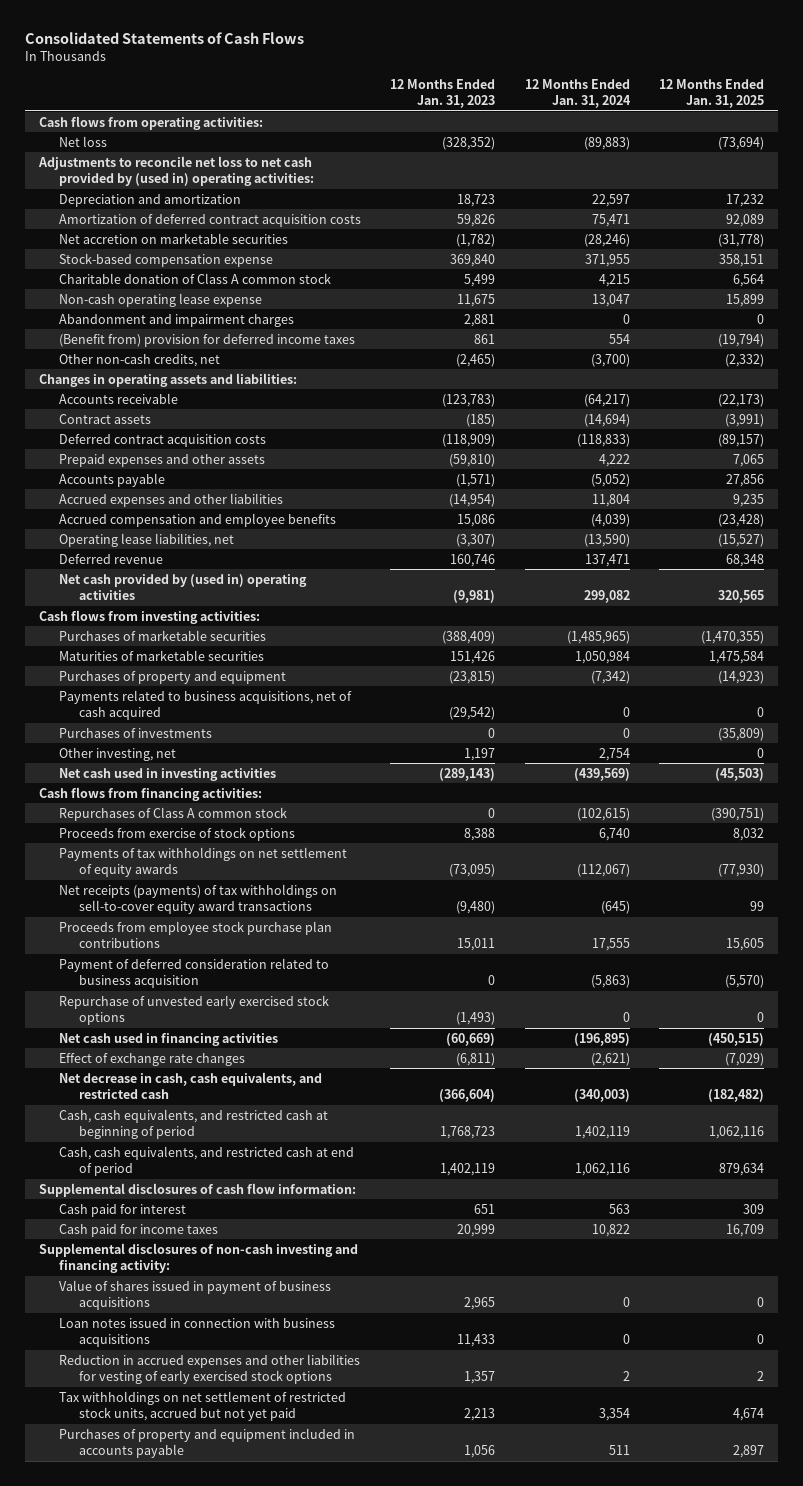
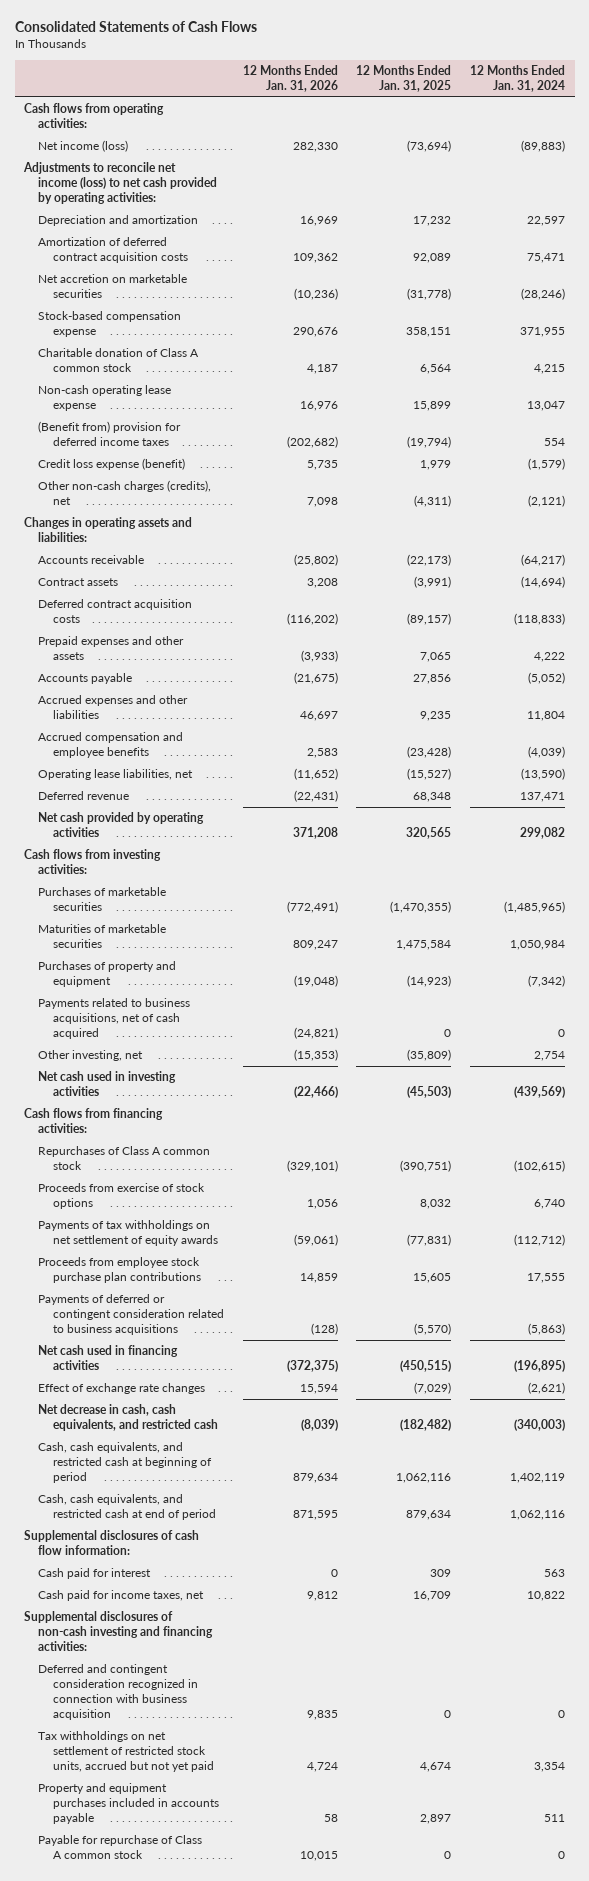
- | 12 Months Ended Jan. 31, 2023 | 12 Months Ended Jan. 31, 2024 | 12 Months Ended Jan. 31, 2025
+ | 12 Months Ended Jan. 31, 2026 | 12 Months Ended Jan. 31, 2025 | 12 Months Ended Jan. 31, 2024
- Net loss | (328,352) | (89,883) | (73,694)
- Adjustments to reconcile net loss to net cash provided by (used in) operating activities:
+ Net income (loss) | 282,330 | (73,694) | (89,883)
+ Adjustments to reconcile net income (loss) to net cash provided by operating activities:
- Abandonment and impairment charges | 2,881 | 0 | 0
- Other non-cash credits, net | (2,465) | (3,700) | (2,332)
+ Credit loss expense (benefit) | 5,735 | 1,979 | (1,579)
+ Other non-cash charges (credits), net | 7,098 | (4,311) | (2,121)
- Net cash provided by (used in) operating activities | (9,981) | 299,082 | 320,565
+ Net cash provided by operating activities | 371,208 | 320,565 | 299,082
- Purchases of investments | 0 | 0 | (35,809)
- Other investing, net | 1,197 | 2,754 | 0
+ Other investing, net | (15,353) | (35,809) | 2,754
- Payments of tax withholdings on net settlement of equity awards | (73,095) | (112,067) | (77,930)
- Net receipts (payments) of tax withholdings on sell-to-cover equity award transactions | (9,480) | (645) | 99
+ Payments of tax withholdings on net settlement of equity awards | (59,061) | (77,831) | (112,712)
- Payment of deferred consideration related to business acquisition | 0 | (5,863) | (5,570)
- Repurchase of unvested early exercised stock options | (1,493) | 0 | 0
+ Payments of deferred or contingent consideration related to business acquisitions | (128) | (5,570) | (5,863)
- Cash paid for income taxes | 20,999 | 10,822 | 16,709
- Supplemental disclosures of non-cash investing and financing activity:
- Value of shares issued in payment of business acquisitions | 2,965 | 0 | 0
- Loan notes issued in connection with business acquisitions | 11,433 | 0 | 0
- Reduction in accrued expenses and other liabilities for vesting of early exercised stock options | 1,357 | 2 | 2
+ Cash paid for income taxes, net | 9,812 | 16,709 | 10,822
+ Supplemental disclosures of non-cash investing and financing activities:
+ Deferred and contingent consideration recognized in connection with business acquisition | 9,835 | 0 | 0
- Purchases of property and equipment included in accounts payable | 1,056 | 511 | 2,897
+ Property and equipment purchases included in accounts payable | 58 | 2,897 | 511
+ Payable for repurchase of Class A common stock | 10,015 | 0 | 0

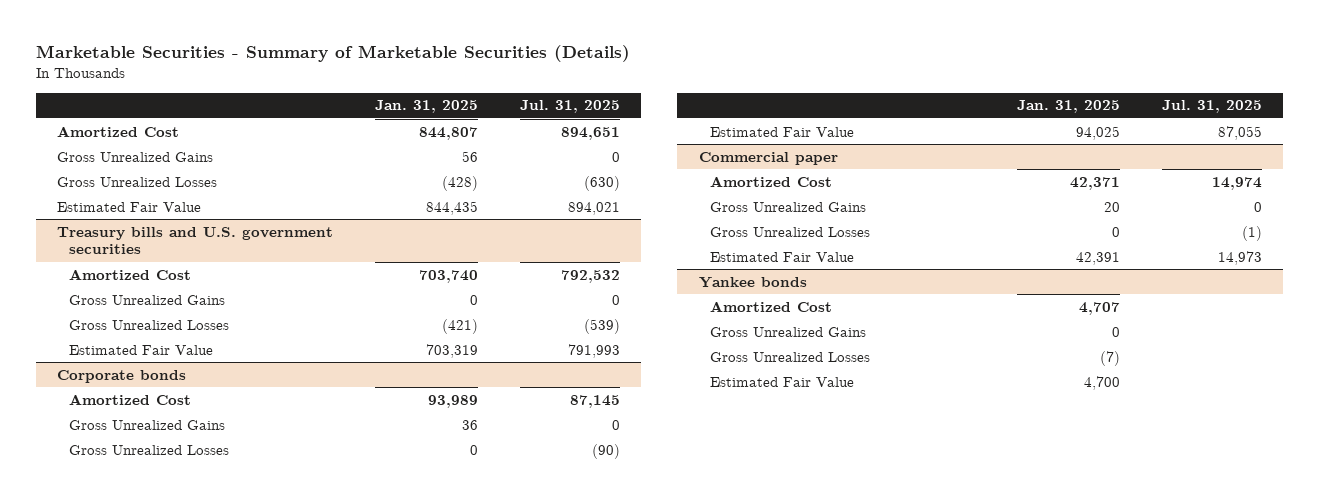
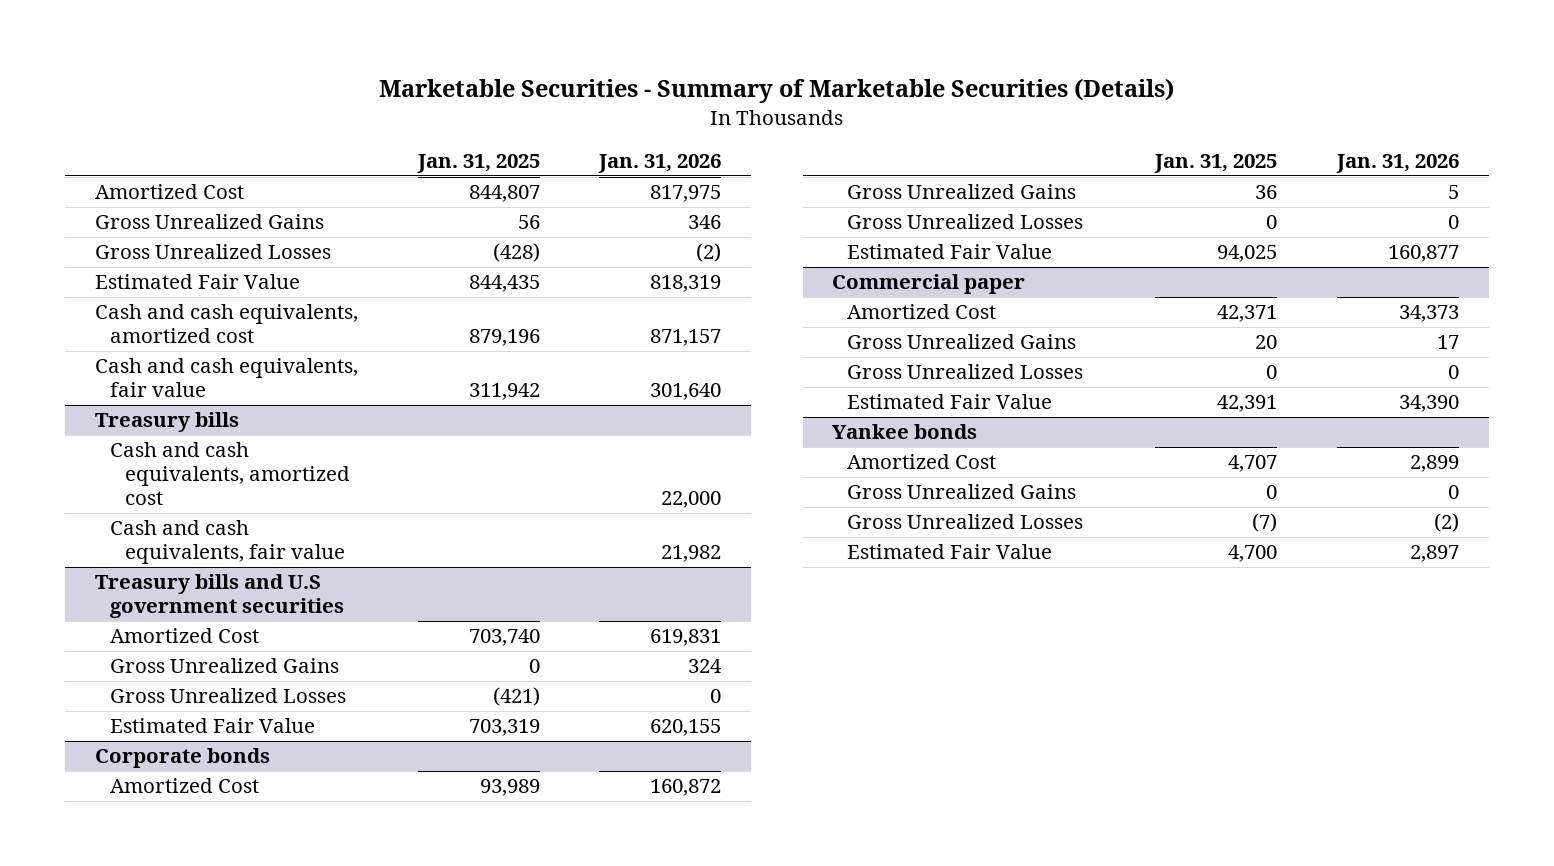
- | Jan. 31, 2025 | Jul. 31, 2025
+ | Jan. 31, 2025 | Jan. 31, 2026
- Treasury bills and U.S. government securities
+ Cash and cash equivalents, amortized cost | 879,196 | 871,157
+ Cash and cash equivalents, fair value | 311,942 | 301,640
+ Treasury bills
+ Cash and cash equivalents, amortized cost | | 22,000
+ Cash and cash equivalents, fair value | | 21,982
+ Treasury bills and U.S government securities

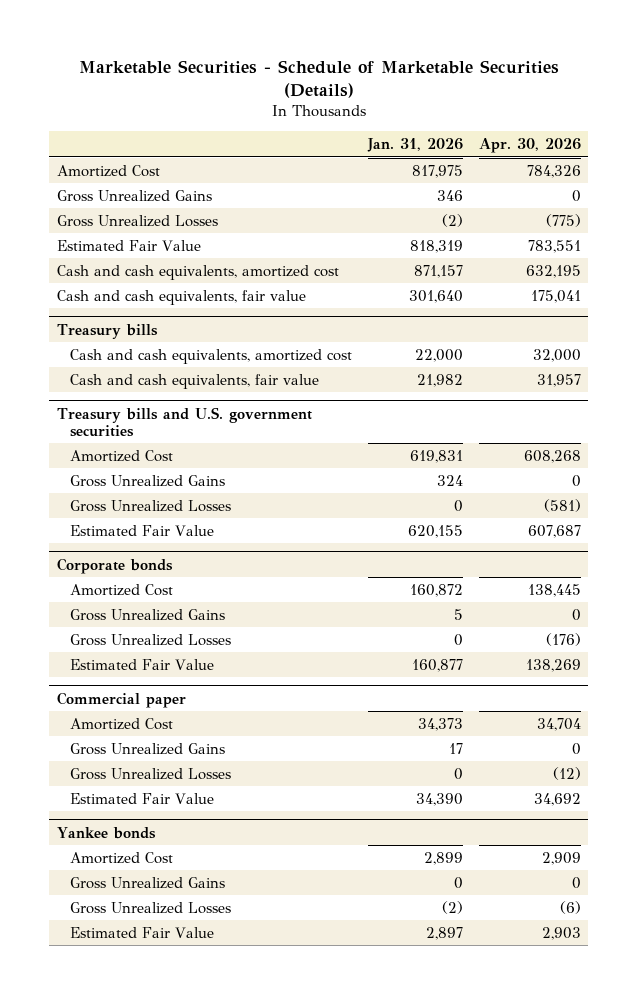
- Marketable Securities - Summary of Marketable Securities (Details)
+ Marketable Securities - Schedule of Marketable Securities (Details)
- | Jan. 31, 2025 | Jan. 31, 2026
+ | Jan. 31, 2026 | Apr. 30, 2026
- Treasury bills and U.S government securities
+ Treasury bills and U.S. government securities

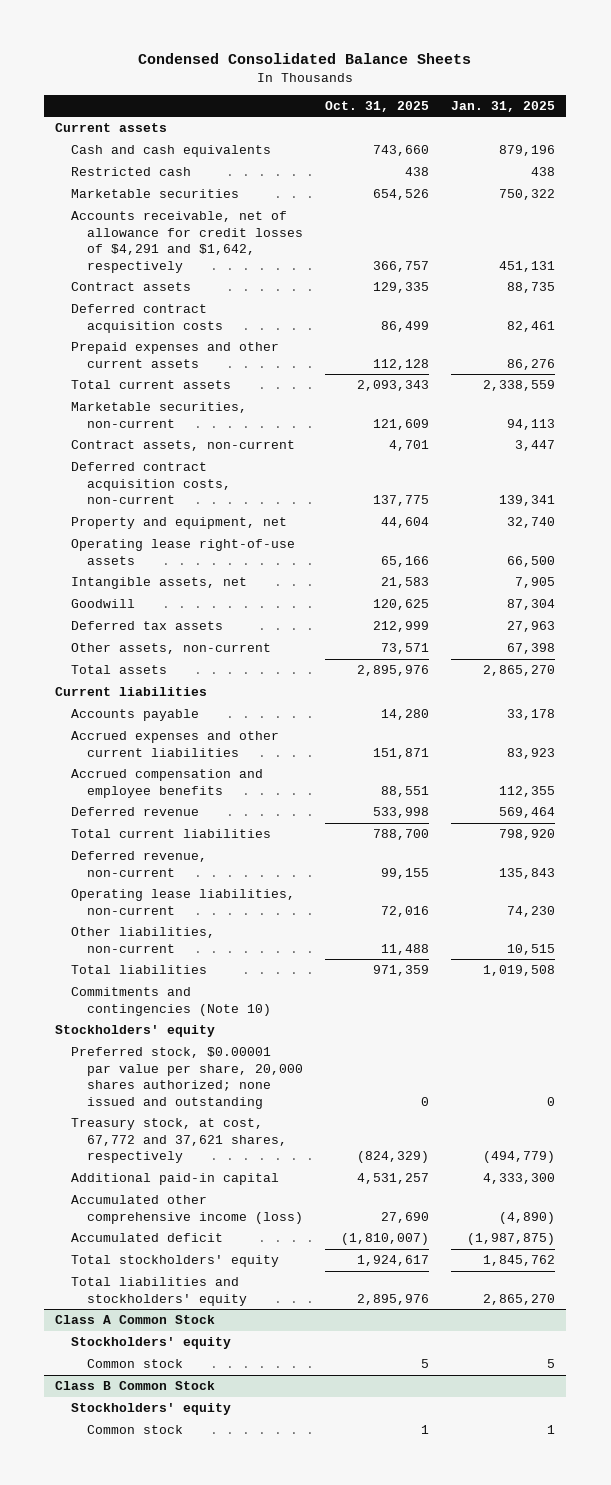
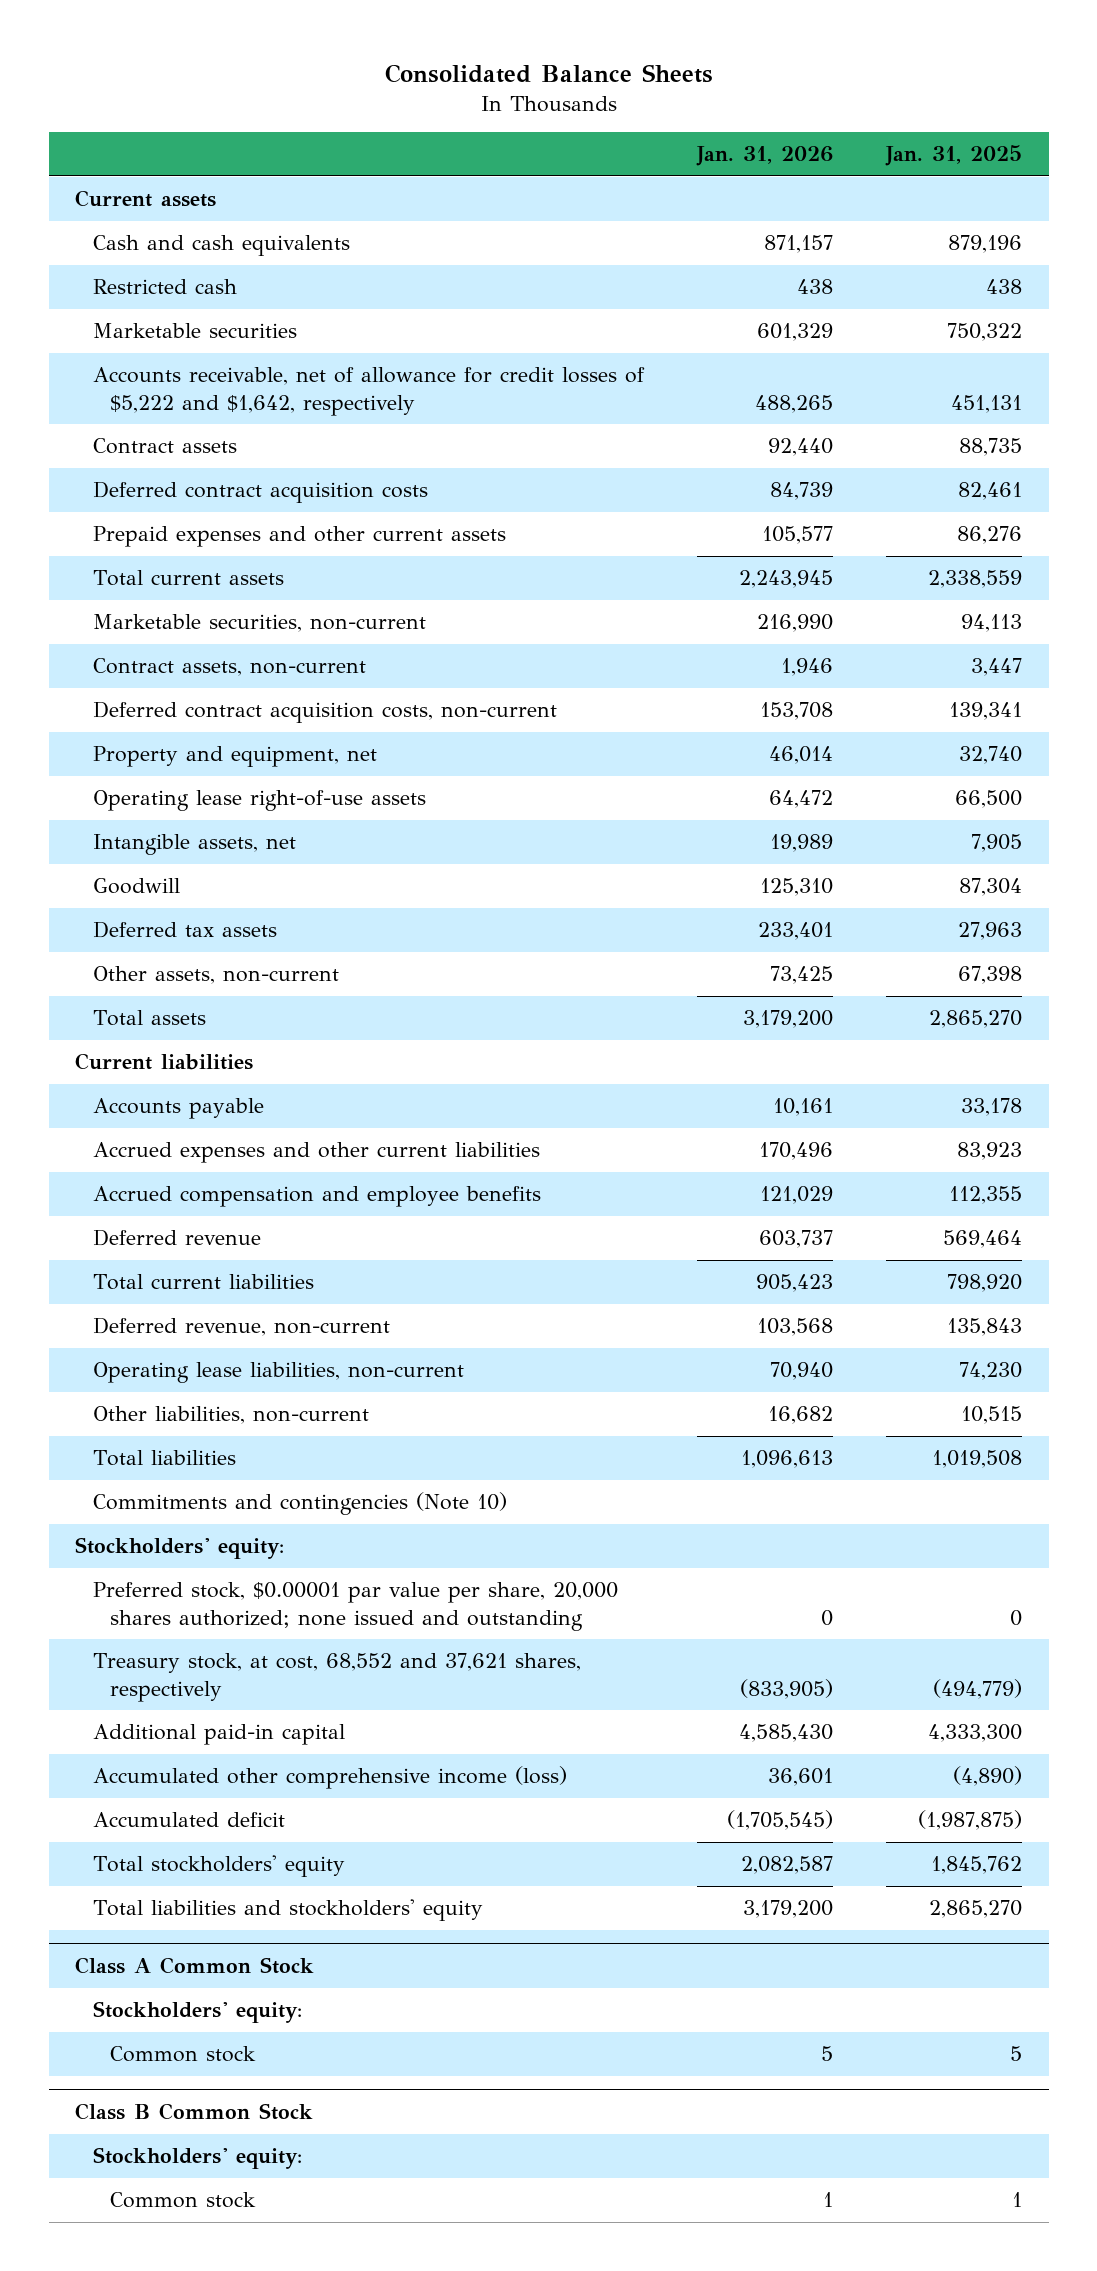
- Condensed Consolidated Balance Sheets
+ Consolidated Balance Sheets
- | Oct. 31, 2025 | Jan. 31, 2025
+ | Jan. 31, 2026 | Jan. 31, 2025
- Accounts receivable, net of allowance for credit losses of $4,291 and $1,642, respectively | 366,757 | 451,131
+ Accounts receivable, net of allowance for credit losses of $5,222 and $1,642, respectively | 488,265 | 451,131
- Stockholders' equity
+ Stockholders' equity:
- Treasury stock, at cost, 67,772 and 37,621 shares, respectively | (824,329) | (494,779)
+ Treasury stock, at cost, 68,552 and 37,621 shares, respectively | (833,905) | (494,779)
@ Class A Common Stock
- Stockholders' equity
+ Stockholders' equity:
@ Class B Common Stock
- Stockholders' equity
+ Stockholders' equity:

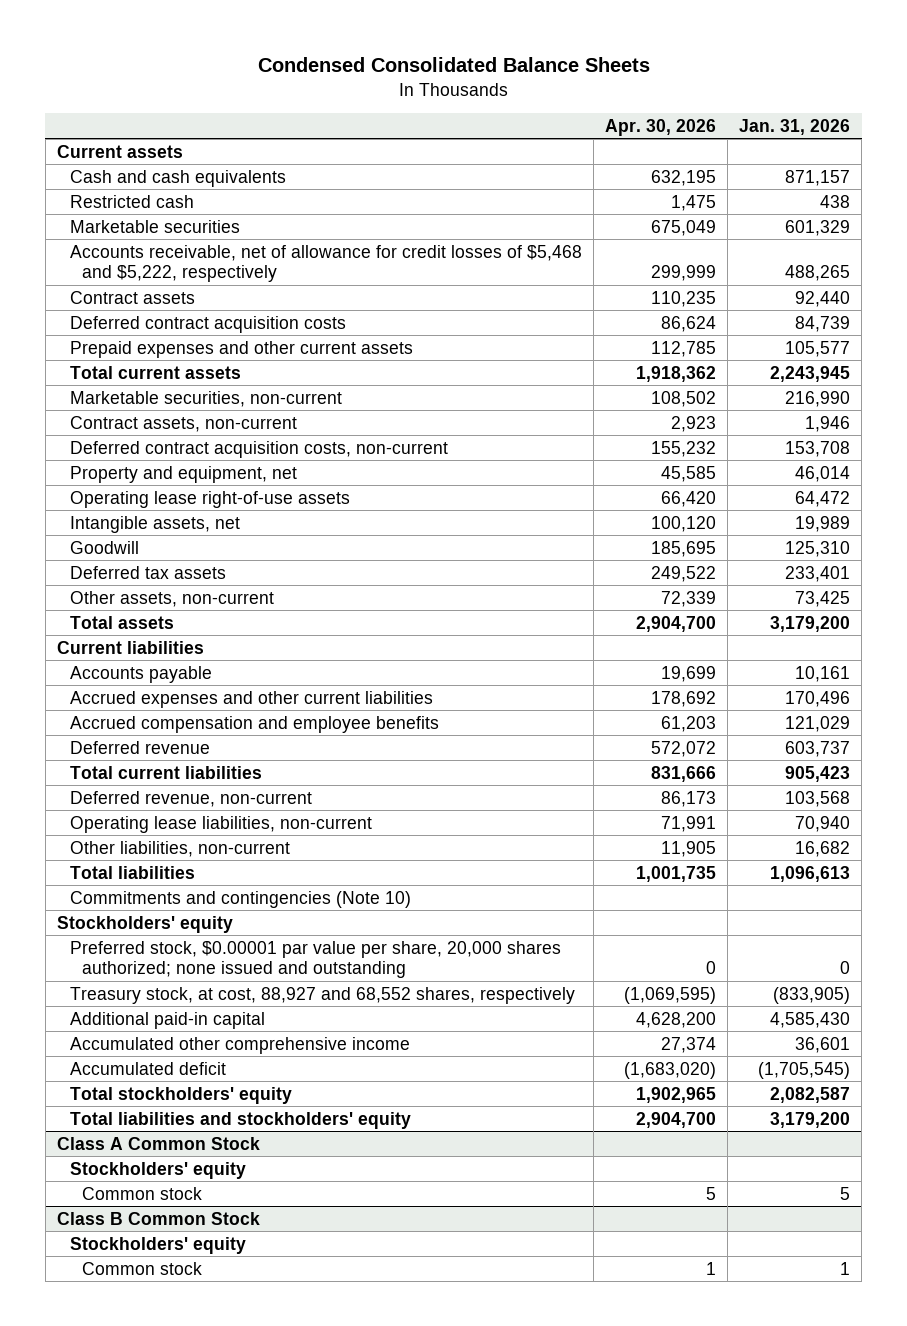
- Consolidated Balance Sheets
+ Condensed Consolidated Balance Sheets
- | Jan. 31, 2026 | Jan. 31, 2025
+ | Apr. 30, 2026 | Jan. 31, 2026
- Accounts receivable, net of allowance for credit losses of $5,222 and $1,642, respectively | 488,265 | 451,131
+ Accounts receivable, net of allowance for credit losses of $5,468 and $5,222, respectively | 299,999 | 488,265
- Stockholders' equity:
+ Stockholders' equity
- Treasury stock, at cost, 68,552 and 37,621 shares, respectively | (833,905) | (494,779)
+ Treasury stock, at cost, 88,927 and 68,552 shares, respectively | (1,069,595) | (833,905)
- Accumulated other comprehensive income (loss) | 36,601 | (4,890)
+ Accumulated other comprehensive income | 27,374 | 36,601
@ Class A Common Stock
- Stockholders' equity:
+ Stockholders' equity
@ Class B Common Stock
- Stockholders' equity:
+ Stockholders' equity

